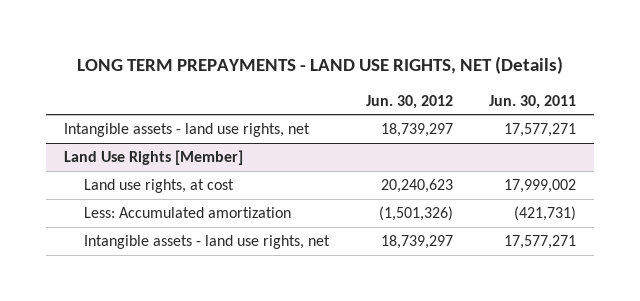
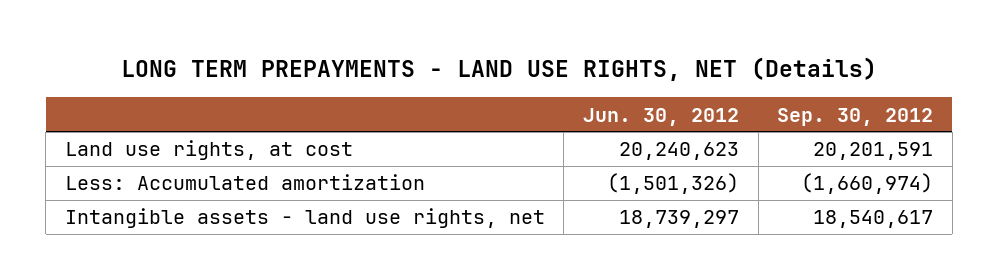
- | Jun. 30, 2012 | Jun. 30, 2011
+ | Jun. 30, 2012 | Sep. 30, 2012
- Intangible assets - land use rights, net | 18,739,297 | 17,577,271
- Land Use Rights [Member]

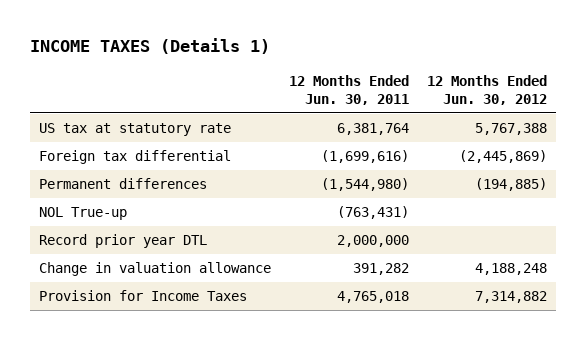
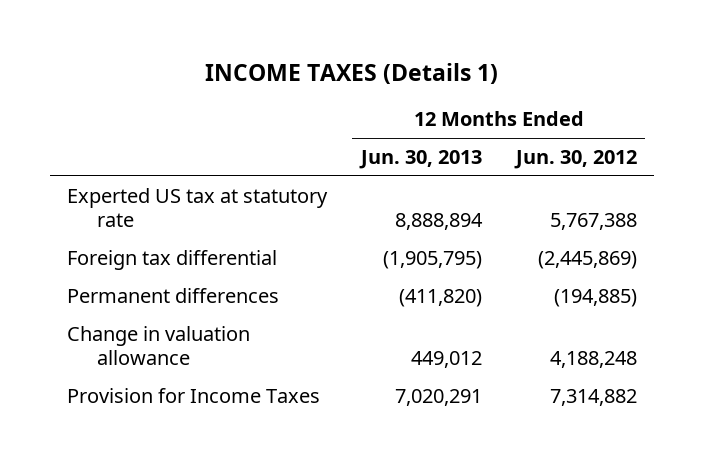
- | 12 Months Ended Jun. 30, 2011 | 12 Months Ended Jun. 30, 2012
+ | 12 Months Ended Jun. 30, 2013 | 12 Months Ended Jun. 30, 2012
- US tax at statutory rate | 6,381,764 | 5,767,388
+ Experted US tax at statutory rate | 8,888,894 | 5,767,388
- NOL True-up | (763,431) |
- Record prior year DTL | 2,000,000 |

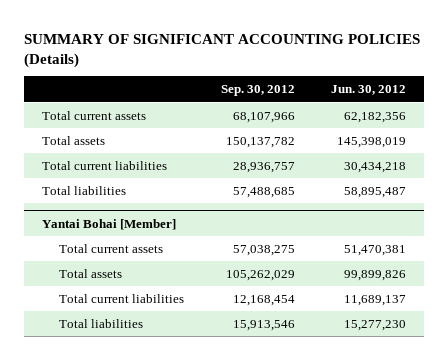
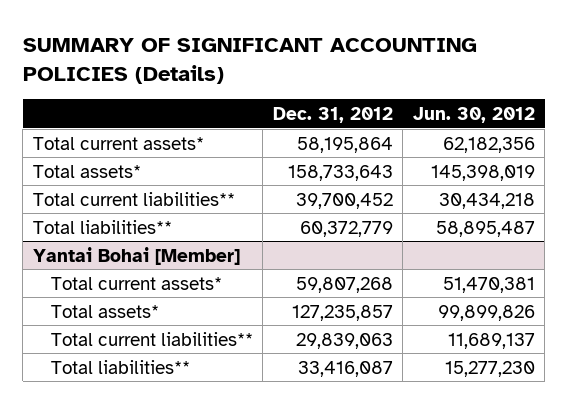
- | Sep. 30, 2012 | Jun. 30, 2012
+ | Dec. 31, 2012 | Jun. 30, 2012
- Total current assets | 68,107,966 | 62,182,356
- Total assets | 150,137,782 | 145,398,019
- Total current liabilities | 28,936,757 | 30,434,218
- Total liabilities | 57,488,685 | 58,895,487
+ Total current assets* | 58,195,864 | 62,182,356
+ Total assets* | 158,733,643 | 145,398,019
+ Total current liabilities** | 39,700,452 | 30,434,218
+ Total liabilities** | 60,372,779 | 58,895,487
@ Yantai Bohai [Member]
- Total current assets | 57,038,275 | 51,470,381
- Total assets | 105,262,029 | 99,899,826
- Total current liabilities | 12,168,454 | 11,689,137
- Total liabilities | 15,913,546 | 15,277,230
+ Total current assets* | 59,807,268 | 51,470,381
+ Total assets* | 127,235,857 | 99,899,826
+ Total current liabilities** | 29,839,063 | 11,689,137
+ Total liabilities** | 33,416,087 | 15,277,230

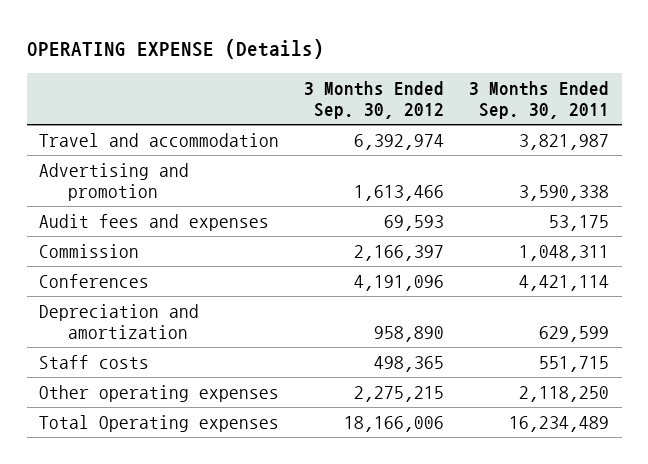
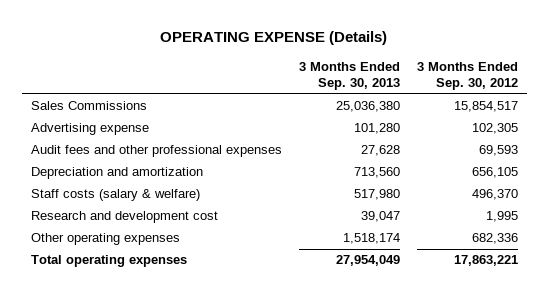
- | 3 Months Ended Sep. 30, 2012 | 3 Months Ended Sep. 30, 2011
+ | 3 Months Ended Sep. 30, 2013 | 3 Months Ended Sep. 30, 2012
- Travel and accommodation | 6,392,974 | 3,821,987
- Advertising and promotion | 1,613,466 | 3,590,338
- Audit fees and expenses | 69,593 | 53,175
- Commission | 2,166,397 | 1,048,311
- Conferences | 4,191,096 | 4,421,114
- Depreciation and amortization | 958,890 | 629,599
- Staff costs | 498,365 | 551,715
- Other operating expenses | 2,275,215 | 2,118,250
- Total Operating expenses | 18,166,006 | 16,234,489
+ Sales Commissions | 25,036,380 | 15,854,517
+ Advertising expense | 101,280 | 102,305
+ Audit fees and other professional expenses | 27,628 | 69,593
+ Depreciation and amortization | 713,560 | 656,105
+ Staff costs (salary & welfare) | 517,980 | 496,370
+ Research and development cost | 39,047 | 1,995
+ Other operating expenses | 1,518,174 | 682,336
+ Total operating expenses | 27,954,049 | 17,863,221

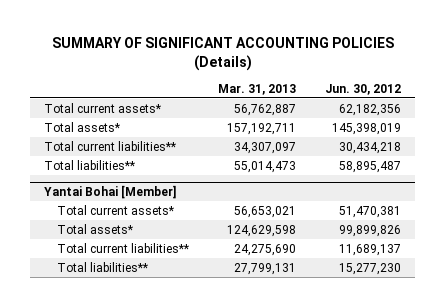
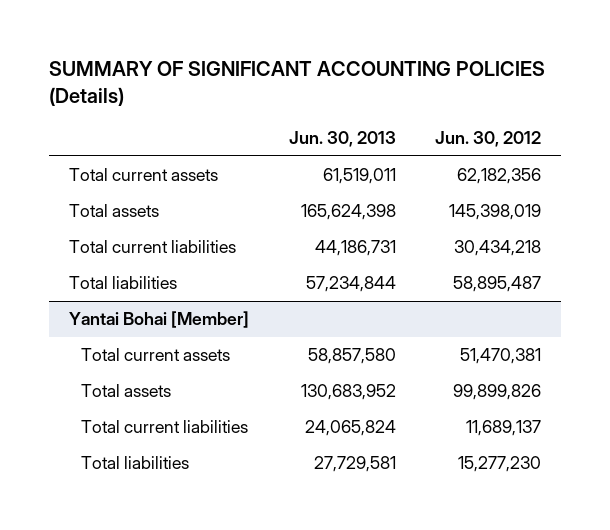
- | Mar. 31, 2013 | Jun. 30, 2012
+ | Jun. 30, 2013 | Jun. 30, 2012
- Total current assets* | 56,762,887 | 62,182,356
- Total assets* | 157,192,711 | 145,398,019
- Total current liabilities** | 34,307,097 | 30,434,218
- Total liabilities** | 55,014,473 | 58,895,487
+ Total current assets | 61,519,011 | 62,182,356
+ Total assets | 165,624,398 | 145,398,019
+ Total current liabilities | 44,186,731 | 30,434,218
+ Total liabilities | 57,234,844 | 58,895,487
@ Yantai Bohai [Member]
- Total current assets* | 56,653,021 | 51,470,381
- Total assets* | 124,629,598 | 99,899,826
- Total current liabilities** | 24,275,690 | 11,689,137
- Total liabilities** | 27,799,131 | 15,277,230
+ Total current assets | 58,857,580 | 51,470,381
+ Total assets | 130,683,952 | 99,899,826
+ Total current liabilities | 24,065,824 | 11,689,137
+ Total liabilities | 27,729,581 | 15,277,230

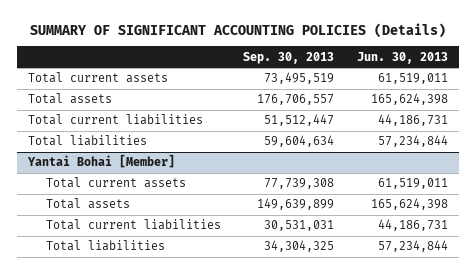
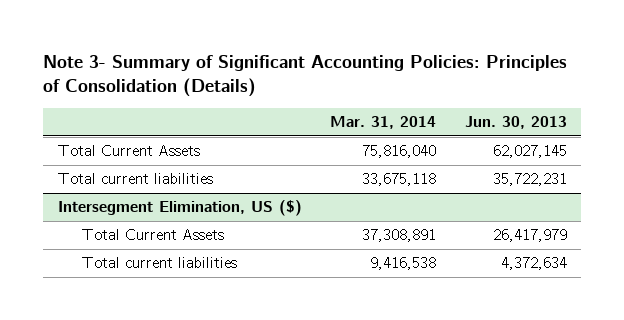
- SUMMARY OF SIGNIFICANT ACCOUNTING POLICIES (Details)
+ Note 3- Summary of Significant Accounting Policies: Principles of Consolidation (Details)
- | Sep. 30, 2013 | Jun. 30, 2013
+ | Mar. 31, 2014 | Jun. 30, 2013
- Total current assets | 73,495,519 | 61,519,011
- Total assets | 176,706,557 | 165,624,398
- Total current liabilities | 51,512,447 | 44,186,731
- Total liabilities | 59,604,634 | 57,234,844
- Yantai Bohai [Member]
- Total current assets | 77,739,308 | 61,519,011
- Total assets | 149,639,899 | 165,624,398
- Total current liabilities | 30,531,031 | 44,186,731
- Total liabilities | 34,304,325 | 57,234,844
+ Total Current Assets | 75,816,040 | 62,027,145
+ Total current liabilities | 33,675,118 | 35,722,231
+ Intersegment Elimination, US ($)
+ Total Current Assets | 37,308,891 | 26,417,979
+ Total current liabilities | 9,416,538 | 4,372,634

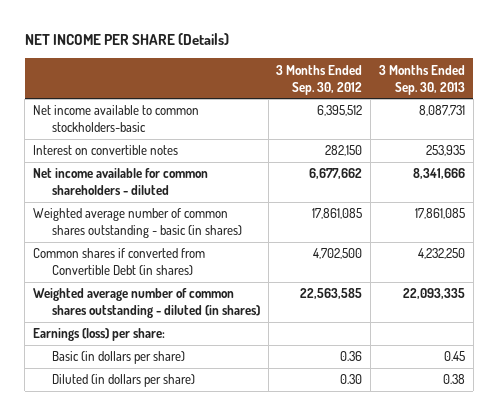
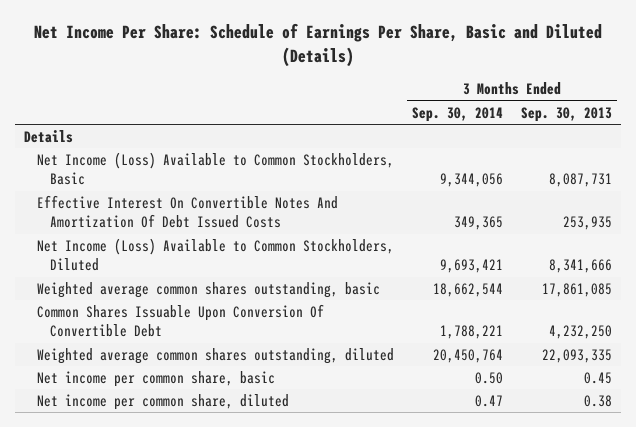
- NET INCOME PER SHARE (Details)
+ Net Income Per Share: Schedule of Earnings Per Share, Basic and Diluted (Details)
- | 3 Months Ended Sep. 30, 2012 | 3 Months Ended Sep. 30, 2013
+ | 3 Months Ended Sep. 30, 2014 | 3 Months Ended Sep. 30, 2013
- Net income available to common stockholders-basic | 6,395,512 | 8,087,731
- Interest on convertible notes | 282,150 | 253,935
- Net income available for common shareholders - diluted | 6,677,662 | 8,341,666
- Weighted average number of common shares outstanding - basic (in shares) | 17,861,085 | 17,861,085
- Common shares if converted from Convertible Debt (in shares) | 4,702,500 | 4,232,250
- Weighted average number of common shares outstanding - diluted (in shares) | 22,563,585 | 22,093,335
- Earnings (loss) per share:
- Basic (in dollars per share) | 0.36 | 0.45
- Diluted (in dollars per share) | 0.30 | 0.38
+ Details
+ Net Income (Loss) Available to Common Stockholders, Basic | 9,344,056 | 8,087,731
+ Effective Interest On Convertible Notes And Amortization Of Debt Issued Costs | 349,365 | 253,935
+ Net Income (Loss) Available to Common Stockholders, Diluted | 9,693,421 | 8,341,666
+ Weighted average common shares outstanding, basic | 18,662,544 | 17,861,085
+ Common Shares Issuable Upon Conversion Of Convertible Debt | 1,788,221 | 4,232,250
+ Weighted average common shares outstanding, diluted | 20,450,764 | 22,093,335
+ Net income per common share, basic | 0.50 | 0.45
+ Net income per common share, diluted | 0.47 | 0.38

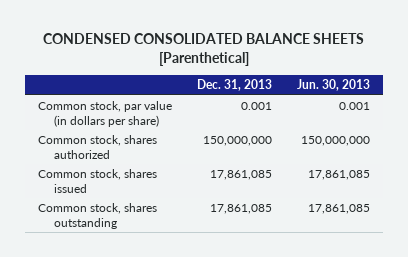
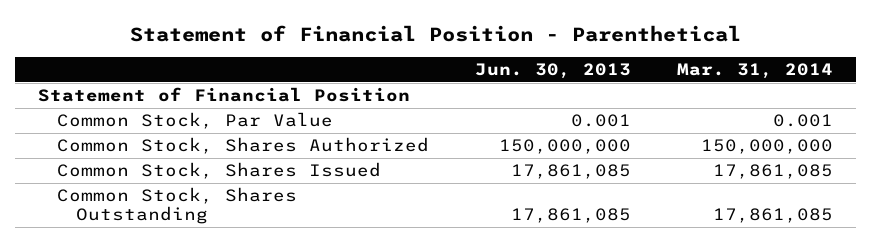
- CONDENSED CONSOLIDATED BALANCE SHEETS [Parenthetical]
+ Statement of Financial Position - Parenthetical
- | Dec. 31, 2013 | Jun. 30, 2013
+ | Jun. 30, 2013 | Mar. 31, 2014
- Common stock, par value (in dollars per share) | 0.001 | 0.001
- Common stock, shares authorized | 150,000,000 | 150,000,000
- Common stock, shares issued | 17,861,085 | 17,861,085
- Common stock, shares outstanding | 17,861,085 | 17,861,085
+ Statement of Financial Position
+ Common Stock, Par Value | 0.001 | 0.001
+ Common Stock, Shares Authorized | 150,000,000 | 150,000,000
+ Common Stock, Shares Issued | 17,861,085 | 17,861,085
+ Common Stock, Shares Outstanding | 17,861,085 | 17,861,085

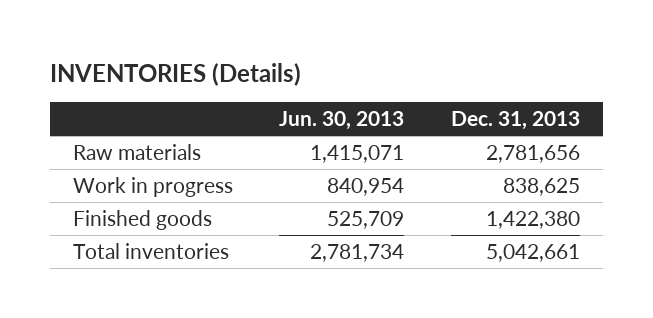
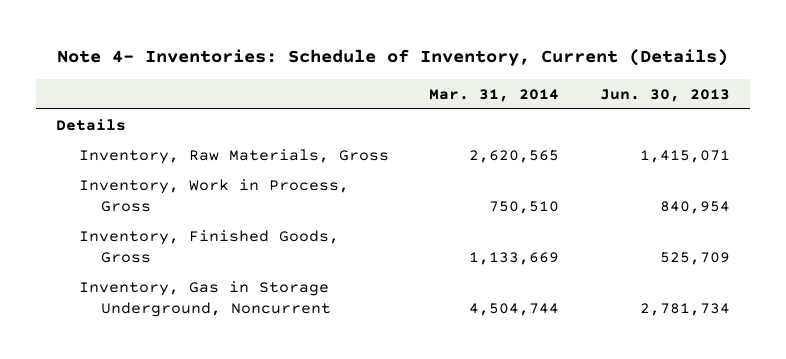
- INVENTORIES (Details)
+ Note 4- Inventories: Schedule of Inventory, Current (Details)
- | Jun. 30, 2013 | Dec. 31, 2013
+ | Mar. 31, 2014 | Jun. 30, 2013
- Raw materials | 1,415,071 | 2,781,656
- Work in progress | 840,954 | 838,625
- Finished goods | 525,709 | 1,422,380
- Total inventories | 2,781,734 | 5,042,661
+ Details
+ Inventory, Raw Materials, Gross | 2,620,565 | 1,415,071
+ Inventory, Work in Process, Gross | 750,510 | 840,954
+ Inventory, Finished Goods, Gross | 1,133,669 | 525,709
+ Inventory, Gas in Storage Underground, Noncurrent | 4,504,744 | 2,781,734

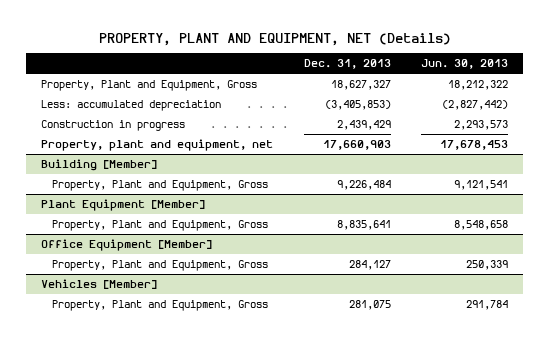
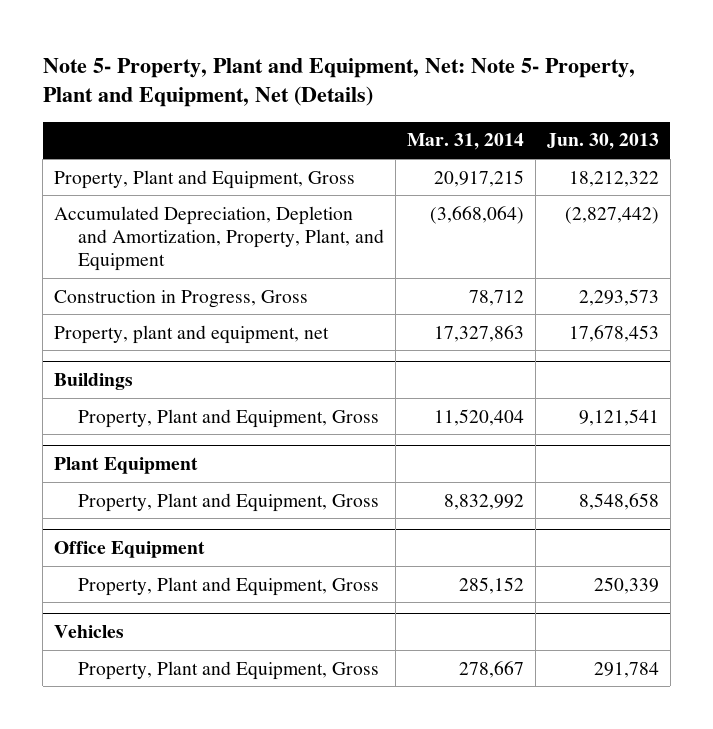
- PROPERTY, PLANT AND EQUIPMENT, NET (Details)
+ Note 5- Property, Plant and Equipment, Net: Note 5- Property, Plant and Equipment, Net (Details)
- | Dec. 31, 2013 | Jun. 30, 2013
+ | Mar. 31, 2014 | Jun. 30, 2013
- Less: accumulated depreciation | (3,405,853) | (2,827,442)
- Construction in progress | 2,439,429 | 2,293,573
+ Accumulated Depreciation, Depletion and Amortization, Property, Plant, and Equipment | (3,668,064) | (2,827,442)
+ Construction in Progress, Gross | 78,712 | 2,293,573
- Building [Member]
+ Buildings
- Plant Equipment [Member]
+ Plant Equipment
- Office Equipment [Member]
+ Office Equipment
- Vehicles [Member]
+ Vehicles

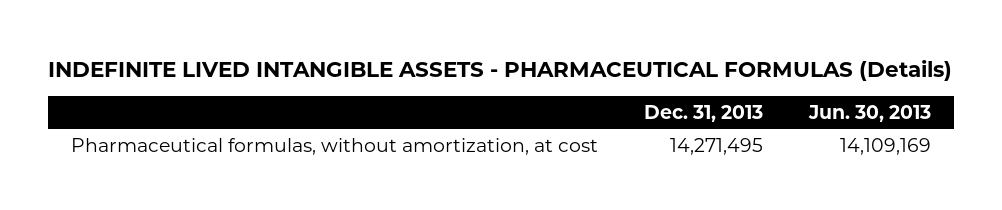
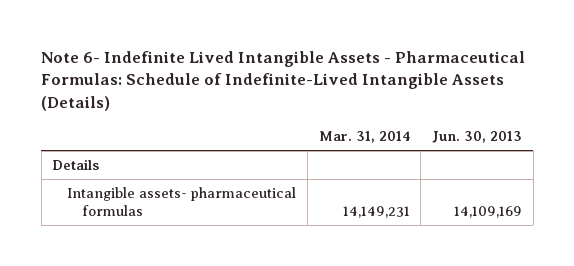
- INDEFINITE LIVED INTANGIBLE ASSETS - PHARMACEUTICAL FORMULAS (Details)
+ Note 6- Indefinite Lived Intangible Assets - Pharmaceutical Formulas: Schedule of Indefinite-Lived Intangible Assets (Details)
- | Dec. 31, 2013 | Jun. 30, 2013
+ | Mar. 31, 2014 | Jun. 30, 2013
- Pharmaceutical formulas, without amortization, at cost | 14,271,495 | 14,109,169
+ Details
+ Intangible assets- pharmaceutical formulas | 14,149,231 | 14,109,169

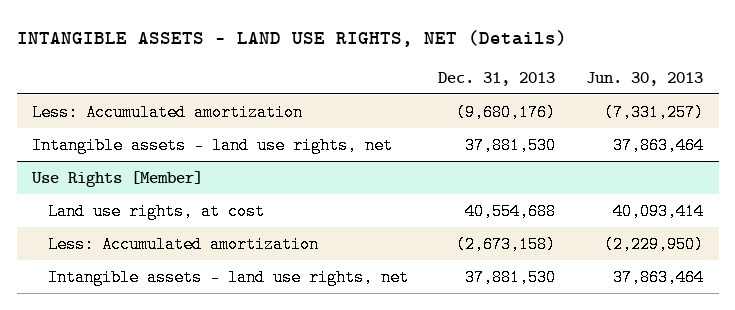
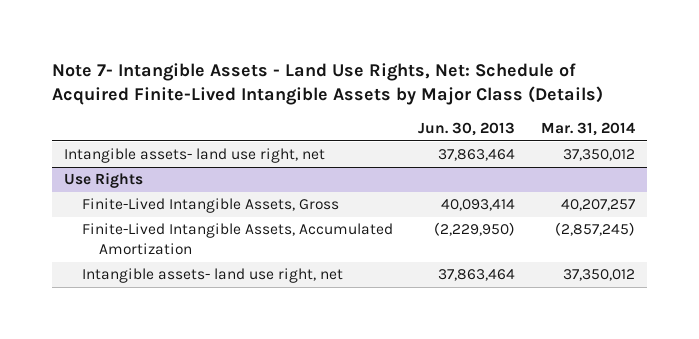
- INTANGIBLE ASSETS - LAND USE RIGHTS, NET (Details)
+ Note 7- Intangible Assets - Land Use Rights, Net: Schedule of Acquired Finite-Lived Intangible Assets by Major Class (Details)
- | Dec. 31, 2013 | Jun. 30, 2013
+ | Jun. 30, 2013 | Mar. 31, 2014
- Less: Accumulated amortization | (9,680,176) | (7,331,257)
- Intangible assets - land use rights, net | 37,881,530 | 37,863,464
- Use Rights [Member]
- Land use rights, at cost | 40,554,688 | 40,093,414
- Less: Accumulated amortization | (2,673,158) | (2,229,950)
- Intangible assets - land use rights, net | 37,881,530 | 37,863,464
+ Intangible assets- land use right, net | 37,863,464 | 37,350,012
+ Use Rights
+ Finite-Lived Intangible Assets, Gross | 40,093,414 | 40,207,257
+ Finite-Lived Intangible Assets, Accumulated Amortization | (2,229,950) | (2,857,245)
+ Intangible assets- land use right, net | 37,863,464 | 37,350,012

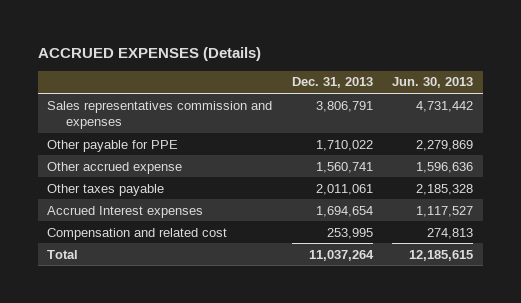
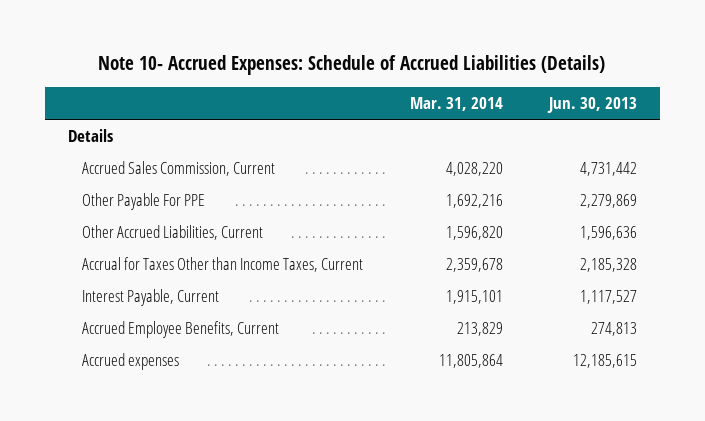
- ACCRUED EXPENSES (Details)
+ Note 10- Accrued Expenses: Schedule of Accrued Liabilities (Details)
- | Dec. 31, 2013 | Jun. 30, 2013
+ | Mar. 31, 2014 | Jun. 30, 2013
- Sales representatives commission and expenses | 3,806,791 | 4,731,442
- Other payable for PPE | 1,710,022 | 2,279,869
- Other accrued expense | 1,560,741 | 1,596,636
- Other taxes payable | 2,011,061 | 2,185,328
- Accrued Interest expenses | 1,694,654 | 1,117,527
- Compensation and related cost | 253,995 | 274,813
- Total | 11,037,264 | 12,185,615
+ Details
+ Accrued Sales Commission, Current | 4,028,220 | 4,731,442
+ Other Payable For PPE | 1,692,216 | 2,279,869
+ Other Accrued Liabilities, Current | 1,596,820 | 1,596,636
+ Accrual for Taxes Other than Income Taxes, Current | 2,359,678 | 2,185,328
+ Interest Payable, Current | 1,915,101 | 1,117,527
+ Accrued Employee Benefits, Current | 213,829 | 274,813
+ Accrued expenses | 11,805,864 | 12,185,615

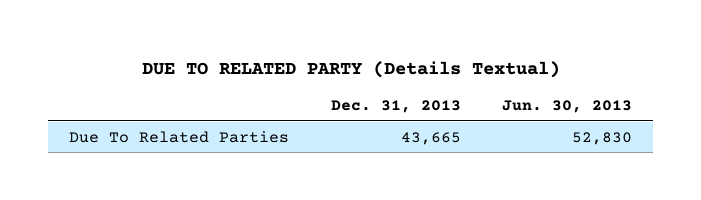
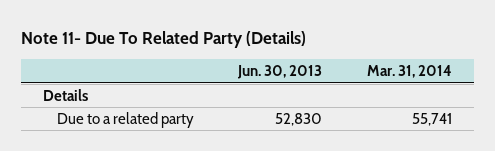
- DUE TO RELATED PARTY (Details Textual)
+ Note 11- Due To Related Party (Details)
- | Dec. 31, 2013 | Jun. 30, 2013
+ | Jun. 30, 2013 | Mar. 31, 2014
- Due To Related Parties | 43,665 | 52,830
+ Details
+ Due to a related party | 52,830 | 55,741

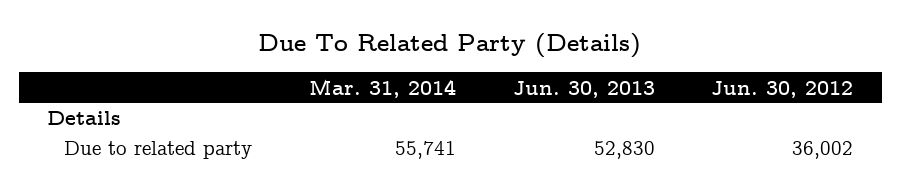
- Note 11- Due To Related Party (Details)
+ Due To Related Party (Details)
- | Jun. 30, 2013 | Mar. 31, 2014
+ | Mar. 31, 2014 | Jun. 30, 2013 | Jun. 30, 2012
- Due to a related party | 52,830 | 55,741
+ Due to related party | 55,741 | 52,830 | 36,002

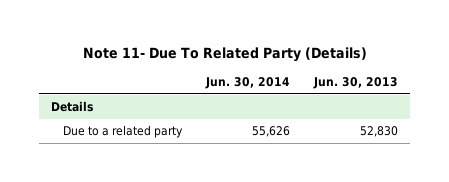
- Due To Related Party (Details)
+ Note 11- Due To Related Party (Details)
- | Mar. 31, 2014 | Jun. 30, 2013 | Jun. 30, 2012
+ | Jun. 30, 2014 | Jun. 30, 2013
- Due to related party | 55,741 | 52,830 | 36,002
+ Due to a related party | 55,626 | 52,830

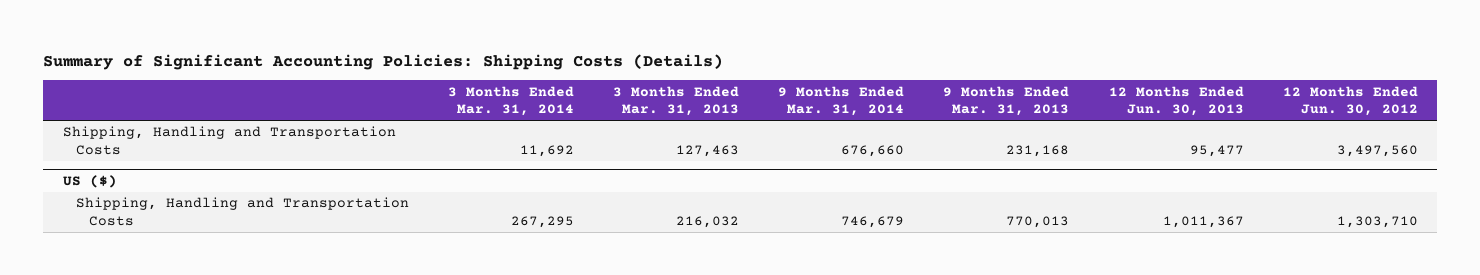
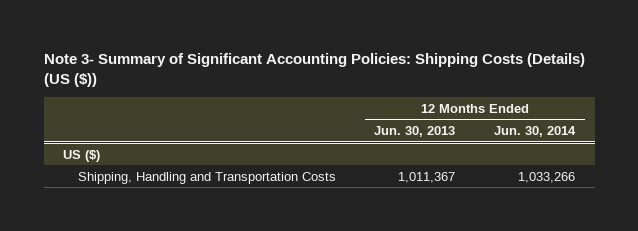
- Summary of Significant Accounting Policies: Shipping Costs (Details)
+ Note 3- Summary of Significant Accounting Policies: Shipping Costs (Details) (US ($))
- | 3 Months Ended Mar. 31, 2014 | 3 Months Ended Mar. 31, 2013 | 9 Months Ended Mar. 31, 2014 | 9 Months Ended Mar. 31, 2013 | 12 Months Ended Jun. 30, 2013 | 12 Months Ended Jun. 30, 2012
+ | 12 Months Ended Jun. 30, 2013 | 12 Months Ended Jun. 30, 2014
- Shipping, Handling and Transportation Costs | 11,692 | 127,463 | 676,660 | 231,168 | 95,477 | 3,497,560

